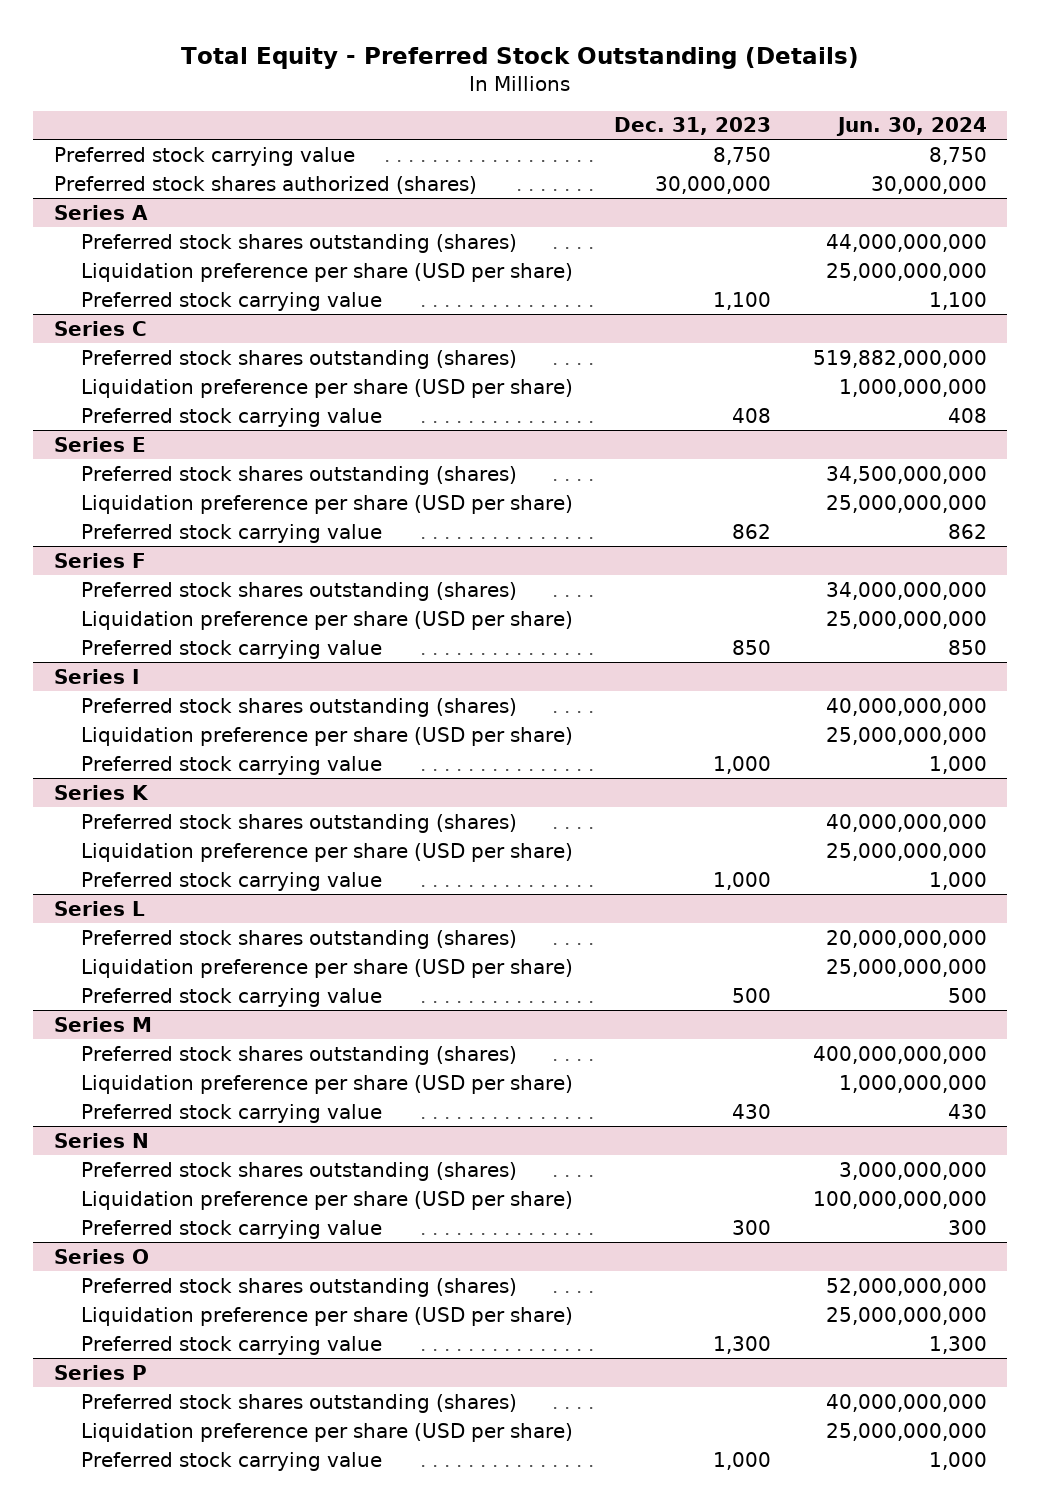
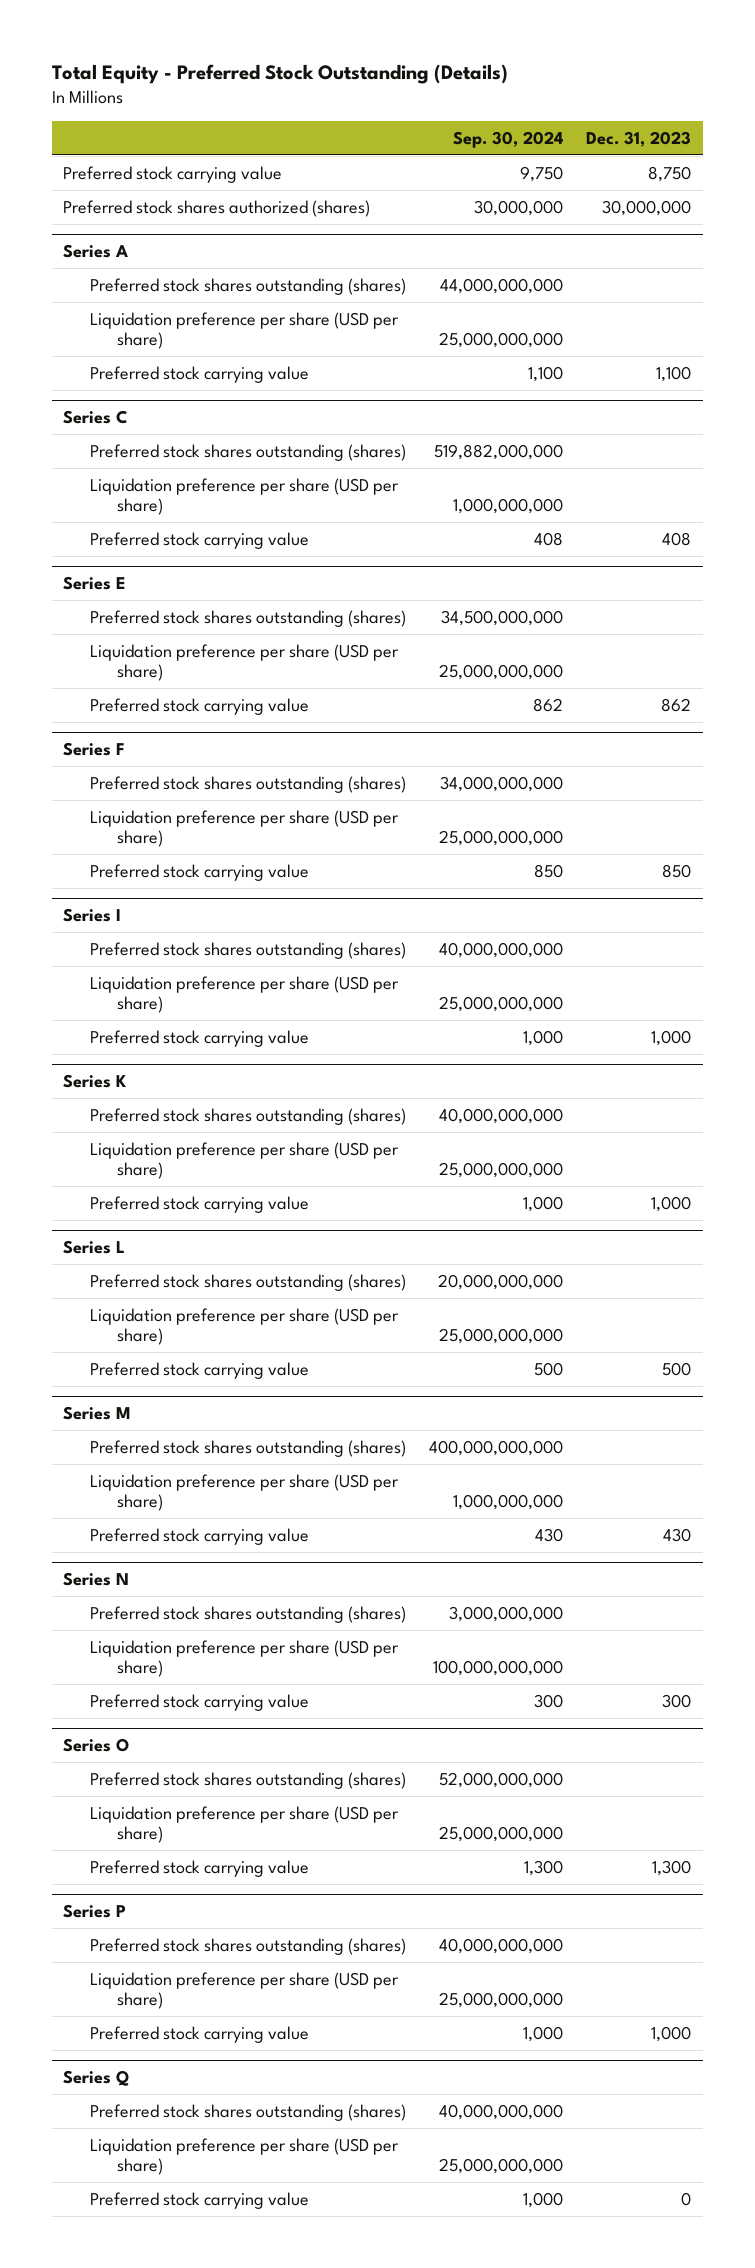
- | Dec. 31, 2023 | Jun. 30, 2024
+ | Sep. 30, 2024 | Dec. 31, 2023
+ Series Q
+ Preferred stock shares outstanding (shares) | 40,000,000,000 |
+ Liquidation preference per share (USD per share) | 25,000,000,000 |
+ Preferred stock carrying value | 1,000 | 0

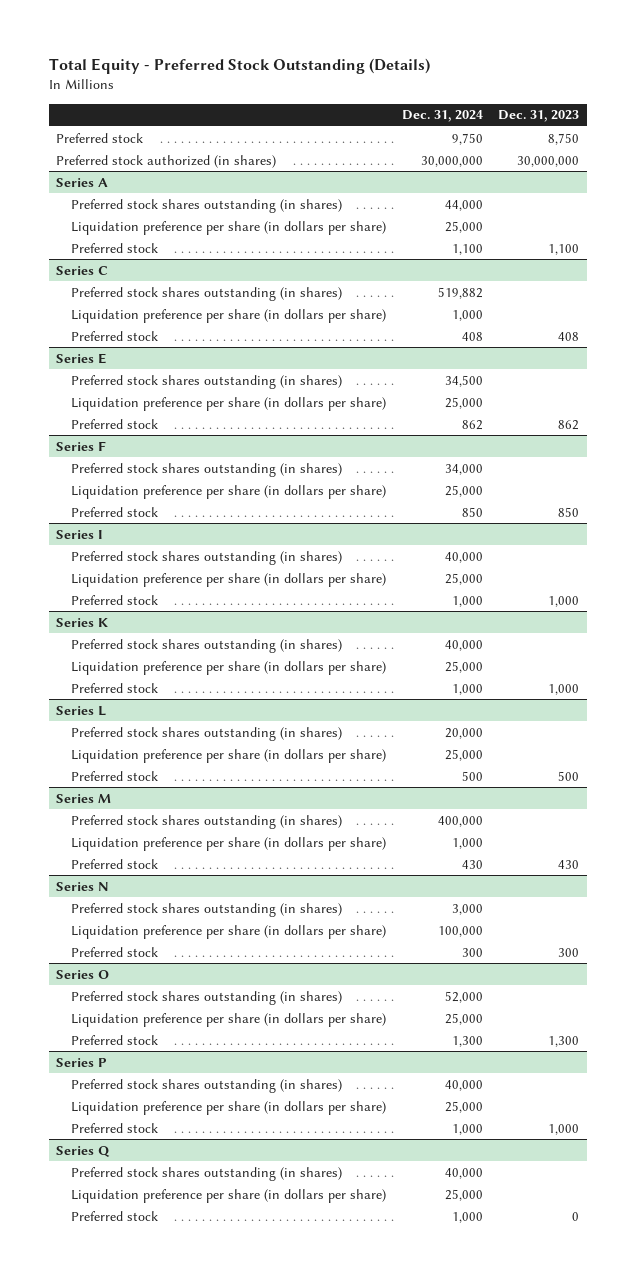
- | Sep. 30, 2024 | Dec. 31, 2023
+ | Dec. 31, 2024 | Dec. 31, 2023
- Preferred stock carrying value | 9,750 | 8,750
- Preferred stock shares authorized (shares) | 30,000,000 | 30,000,000
+ Preferred stock | 9,750 | 8,750
+ Preferred stock authorized (in shares) | 30,000,000 | 30,000,000
@ Series A
- Preferred stock shares outstanding (shares) | 44,000,000,000 |
- Liquidation preference per share (USD per share) | 25,000,000,000 |
- Preferred stock carrying value | 1,100 | 1,100
+ Preferred stock shares outstanding (in shares) | 44,000 |
+ Liquidation preference per share (in dollars per share) | 25,000 |
+ Preferred stock | 1,100 | 1,100
@ Series C
- Preferred stock shares outstanding (shares) | 519,882,000,000 |
- Liquidation preference per share (USD per share) | 1,000,000,000 |
- Preferred stock carrying value | 408 | 408
+ Preferred stock shares outstanding (in shares) | 519,882 |
+ Liquidation preference per share (in dollars per share) | 1,000 |
+ Preferred stock | 408 | 408
@ Series E
- Preferred stock shares outstanding (shares) | 34,500,000,000 |
- Liquidation preference per share (USD per share) | 25,000,000,000 |
- Preferred stock carrying value | 862 | 862
+ Preferred stock shares outstanding (in shares) | 34,500 |
+ Liquidation preference per share (in dollars per share) | 25,000 |
+ Preferred stock | 862 | 862
@ Series F
- Preferred stock shares outstanding (shares) | 34,000,000,000 |
- Liquidation preference per share (USD per share) | 25,000,000,000 |
- Preferred stock carrying value | 850 | 850
+ Preferred stock shares outstanding (in shares) | 34,000 |
+ Liquidation preference per share (in dollars per share) | 25,000 |
+ Preferred stock | 850 | 850
@ Series I
- Preferred stock shares outstanding (shares) | 40,000,000,000 |
- Liquidation preference per share (USD per share) | 25,000,000,000 |
- Preferred stock carrying value | 1,000 | 1,000
+ Preferred stock shares outstanding (in shares) | 40,000 |
+ Liquidation preference per share (in dollars per share) | 25,000 |
+ Preferred stock | 1,000 | 1,000
@ Series K
- Preferred stock shares outstanding (shares) | 40,000,000,000 |
- Liquidation preference per share (USD per share) | 25,000,000,000 |
- Preferred stock carrying value | 1,000 | 1,000
+ Preferred stock shares outstanding (in shares) | 40,000 |
+ Liquidation preference per share (in dollars per share) | 25,000 |
+ Preferred stock | 1,000 | 1,000
@ Series L
- Preferred stock shares outstanding (shares) | 20,000,000,000 |
- Liquidation preference per share (USD per share) | 25,000,000,000 |
- Preferred stock carrying value | 500 | 500
+ Preferred stock shares outstanding (in shares) | 20,000 |
+ Liquidation preference per share (in dollars per share) | 25,000 |
+ Preferred stock | 500 | 500
@ Series M
- Preferred stock shares outstanding (shares) | 400,000,000,000 |
- Liquidation preference per share (USD per share) | 1,000,000,000 |
- Preferred stock carrying value | 430 | 430
+ Preferred stock shares outstanding (in shares) | 400,000 |
+ Liquidation preference per share (in dollars per share) | 1,000 |
+ Preferred stock | 430 | 430
@ Series N
- Preferred stock shares outstanding (shares) | 3,000,000,000 |
- Liquidation preference per share (USD per share) | 100,000,000,000 |
- Preferred stock carrying value | 300 | 300
+ Preferred stock shares outstanding (in shares) | 3,000 |
+ Liquidation preference per share (in dollars per share) | 100,000 |
+ Preferred stock | 300 | 300
@ Series O
- Preferred stock shares outstanding (shares) | 52,000,000,000 |
- Liquidation preference per share (USD per share) | 25,000,000,000 |
- Preferred stock carrying value | 1,300 | 1,300
+ Preferred stock shares outstanding (in shares) | 52,000 |
+ Liquidation preference per share (in dollars per share) | 25,000 |
+ Preferred stock | 1,300 | 1,300
@ Series P
- Preferred stock shares outstanding (shares) | 40,000,000,000 |
- Liquidation preference per share (USD per share) | 25,000,000,000 |
- Preferred stock carrying value | 1,000 | 1,000
+ Preferred stock shares outstanding (in shares) | 40,000 |
+ Liquidation preference per share (in dollars per share) | 25,000 |
+ Preferred stock | 1,000 | 1,000
@ Series Q
- Preferred stock shares outstanding (shares) | 40,000,000,000 |
- Liquidation preference per share (USD per share) | 25,000,000,000 |
- Preferred stock carrying value | 1,000 | 0
+ Preferred stock shares outstanding (in shares) | 40,000 |
+ Liquidation preference per share (in dollars per share) | 25,000 |
+ Preferred stock | 1,000 | 0

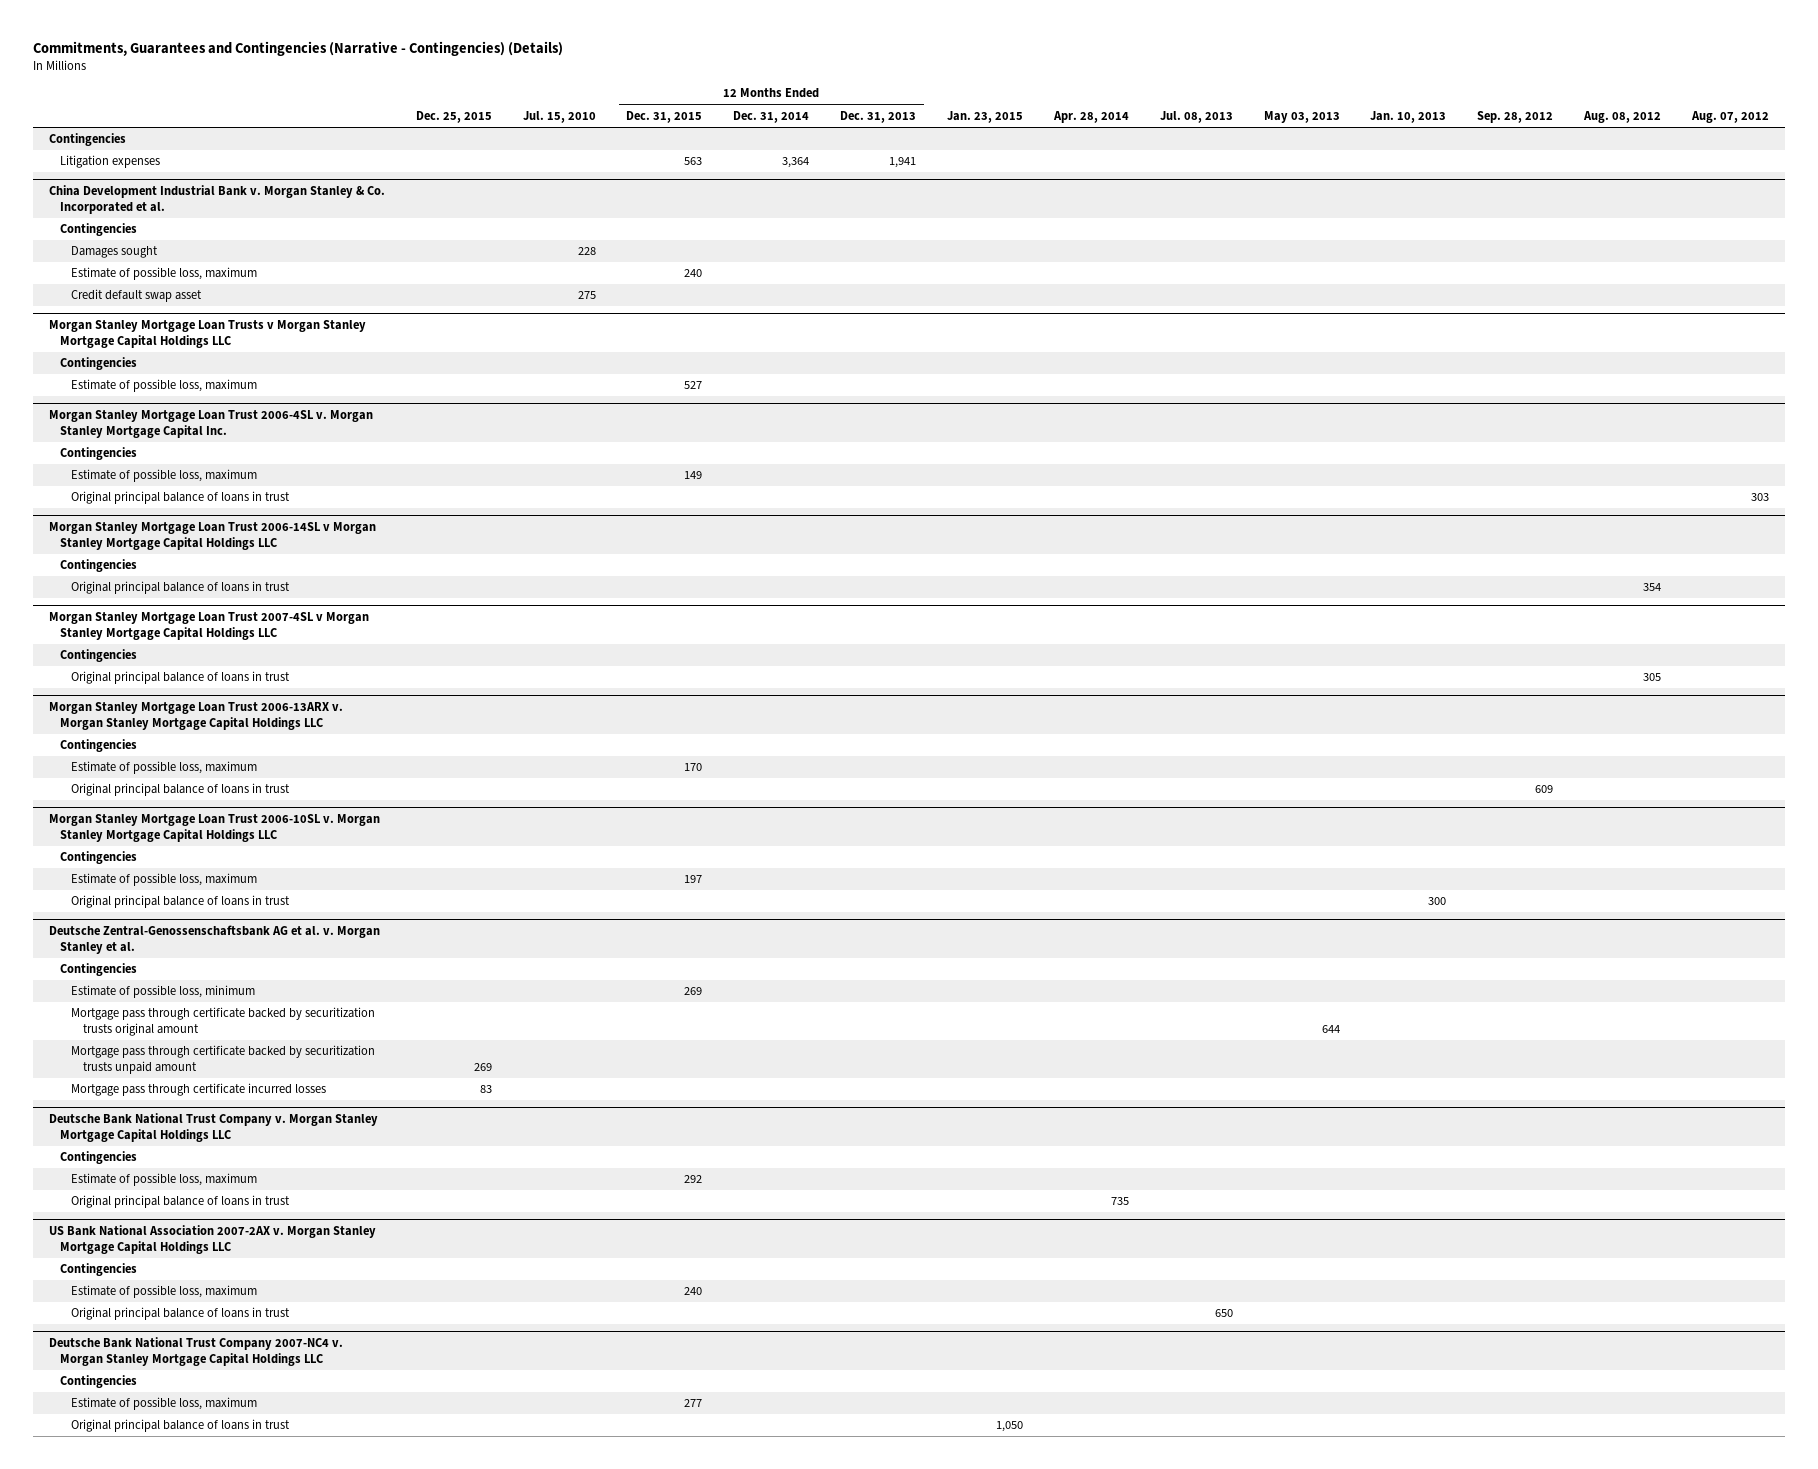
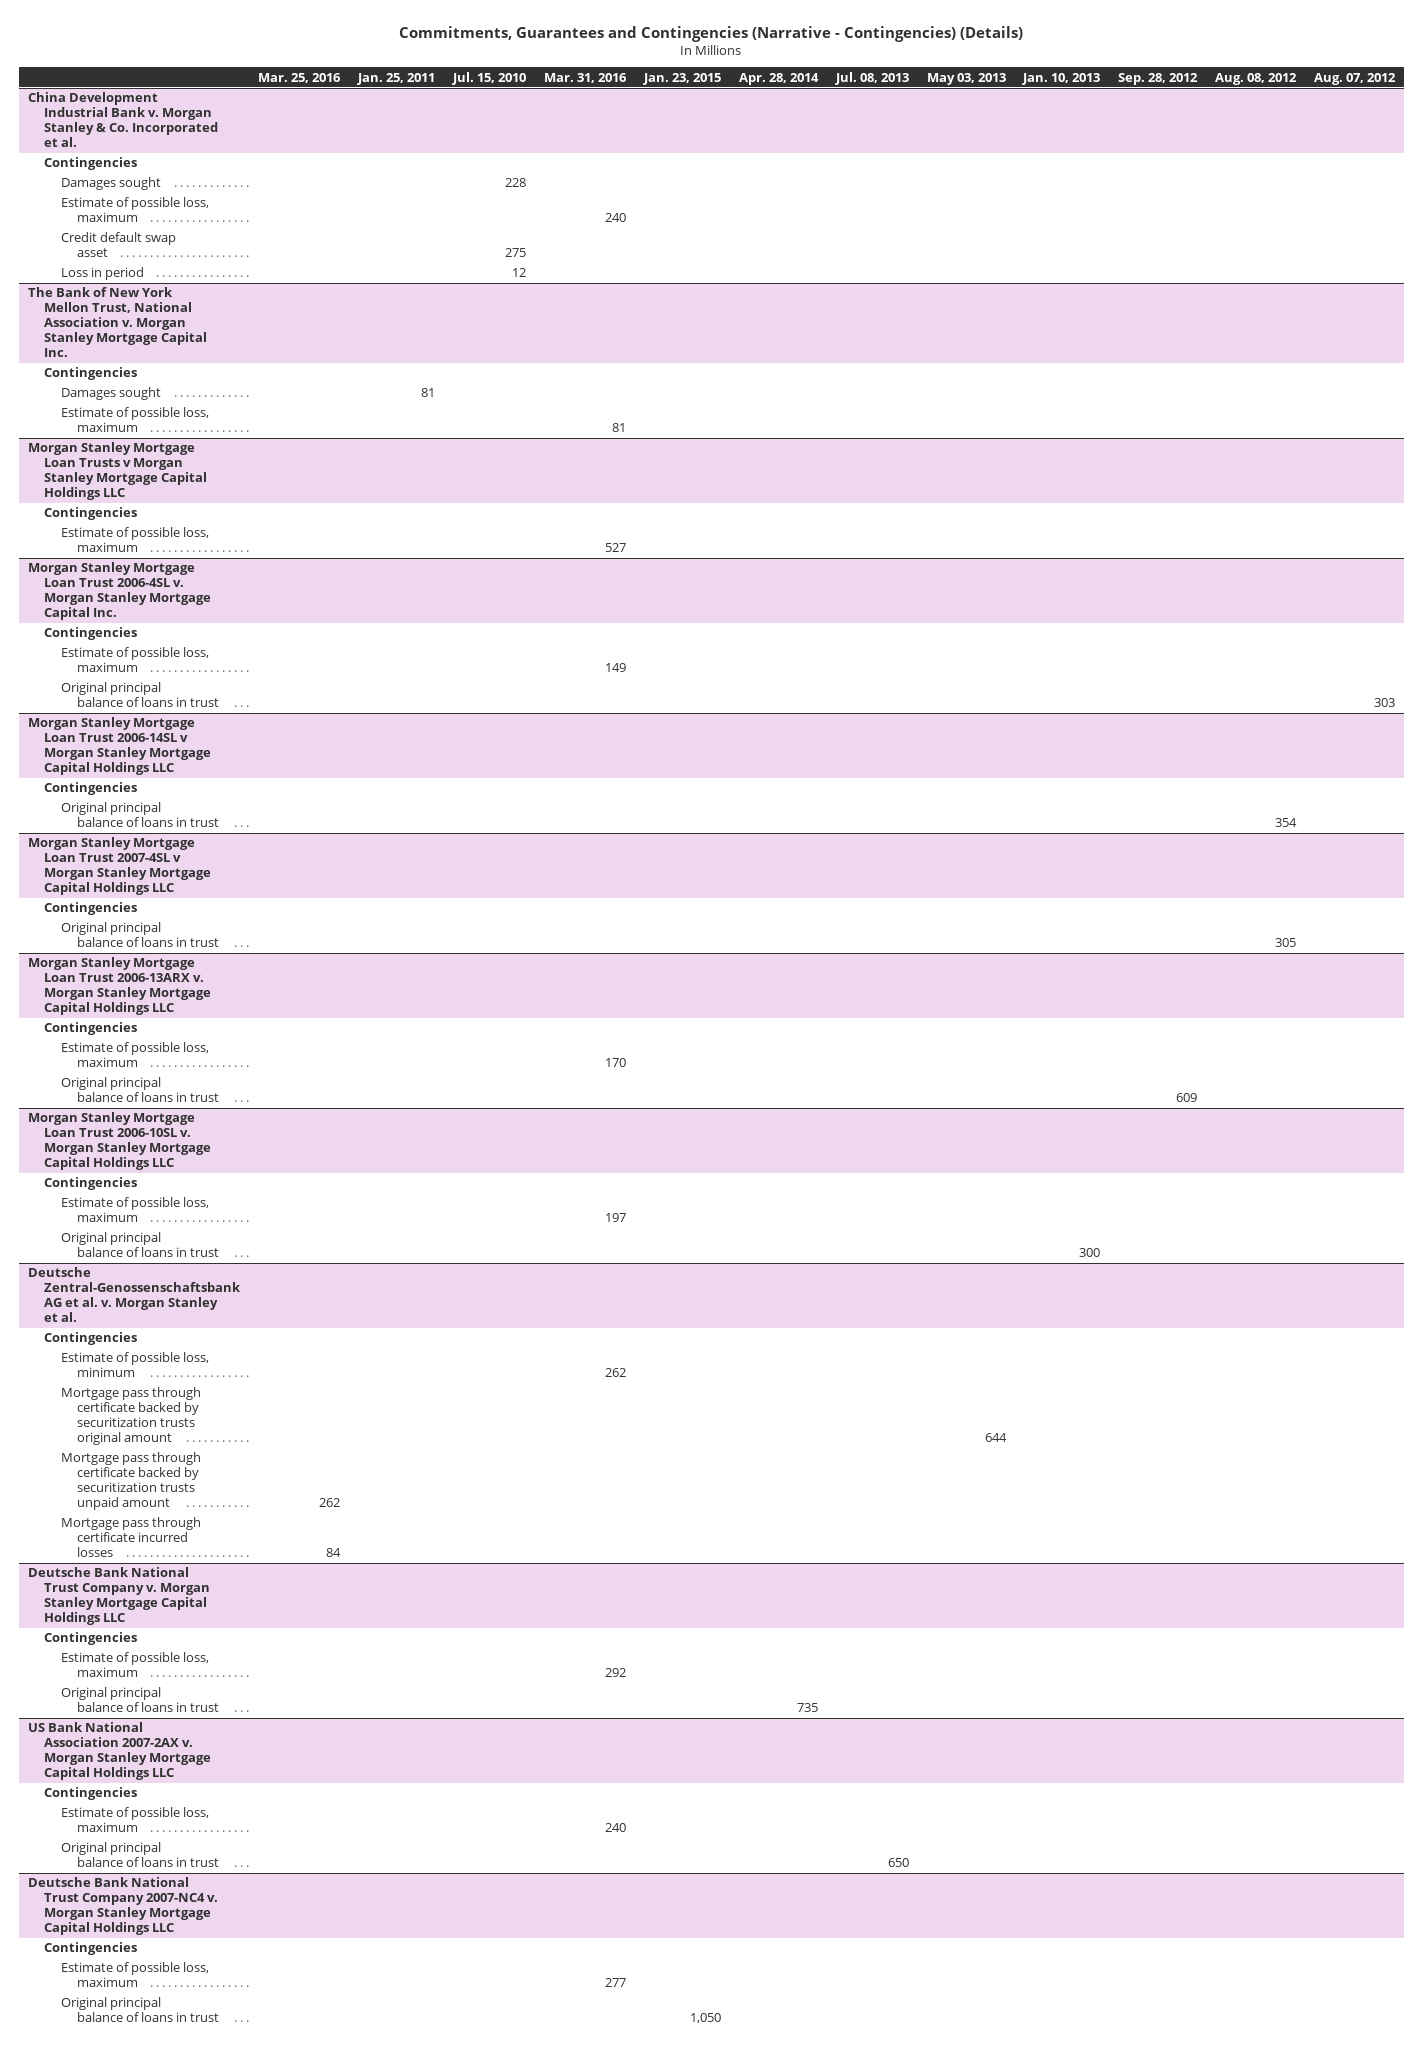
- | Dec. 25, 2015 | Jul. 15, 2010 | 12 Months Ended Dec. 31, 2015 | 12 Months Ended Dec. 31, 2014 | 12 Months Ended Dec. 31, 2013 | Jan. 23, 2015 | Apr. 28, 2014 | Jul. 08, 2013 | May 03, 2013 | Jan. 10, 2013 | Sep. 28, 2012 | Aug. 08, 2012 | Aug. 07, 2012
+ | Mar. 25, 2016 | Jan. 25, 2011 | Jul. 15, 2010 | Mar. 31, 2016 | Jan. 23, 2015 | Apr. 28, 2014 | Jul. 08, 2013 | May 03, 2013 | Jan. 10, 2013 | Sep. 28, 2012 | Aug. 08, 2012 | Aug. 07, 2012
- Contingencies
- Litigation expenses | | | 563 | 3,364 | 1,941 | | | | | | | |
@ China Development Industrial Bank v. Morgan Stanley & Co. Incorporated et al.
+ Loss in period | | | 12 | | | | | | | | |
+ The Bank of New York Mellon Trust, National Association v. Morgan Stanley Mortgage Capital Inc.
+ Contingencies
+ Damages sought | | 81 | | | | | | | | | |
+ Estimate of possible loss, maximum | | | | 81 | | | | | | | |

